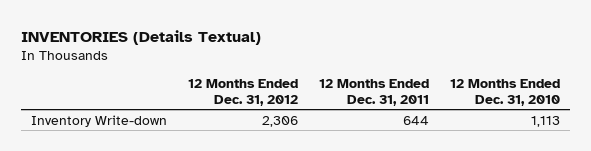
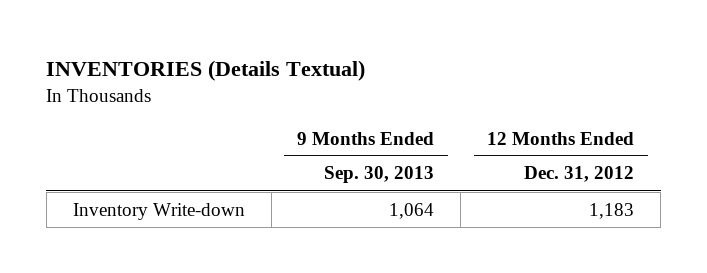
- | 12 Months Ended Dec. 31, 2012 | 12 Months Ended Dec. 31, 2011 | 12 Months Ended Dec. 31, 2010
+ | 9 Months Ended Sep. 30, 2013 | 12 Months Ended Dec. 31, 2012
- Inventory Write-down | 2,306 | 644 | 1,113
+ Inventory Write-down | 1,064 | 1,183

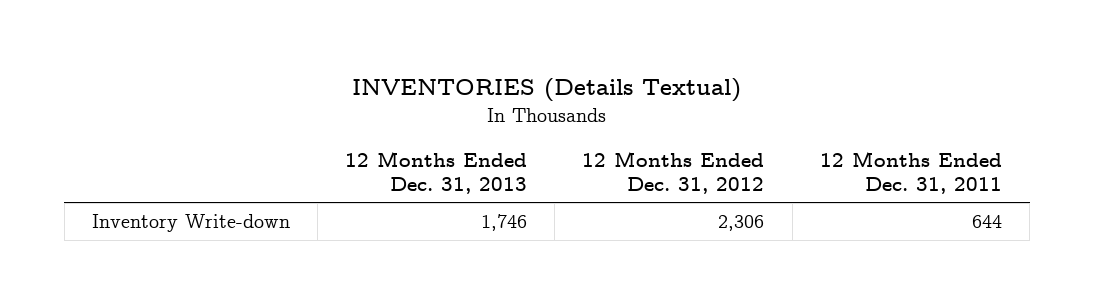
- | 9 Months Ended Sep. 30, 2013 | 12 Months Ended Dec. 31, 2012
+ | 12 Months Ended Dec. 31, 2013 | 12 Months Ended Dec. 31, 2012 | 12 Months Ended Dec. 31, 2011
- Inventory Write-down | 1,064 | 1,183
+ Inventory Write-down | 1,746 | 2,306 | 644

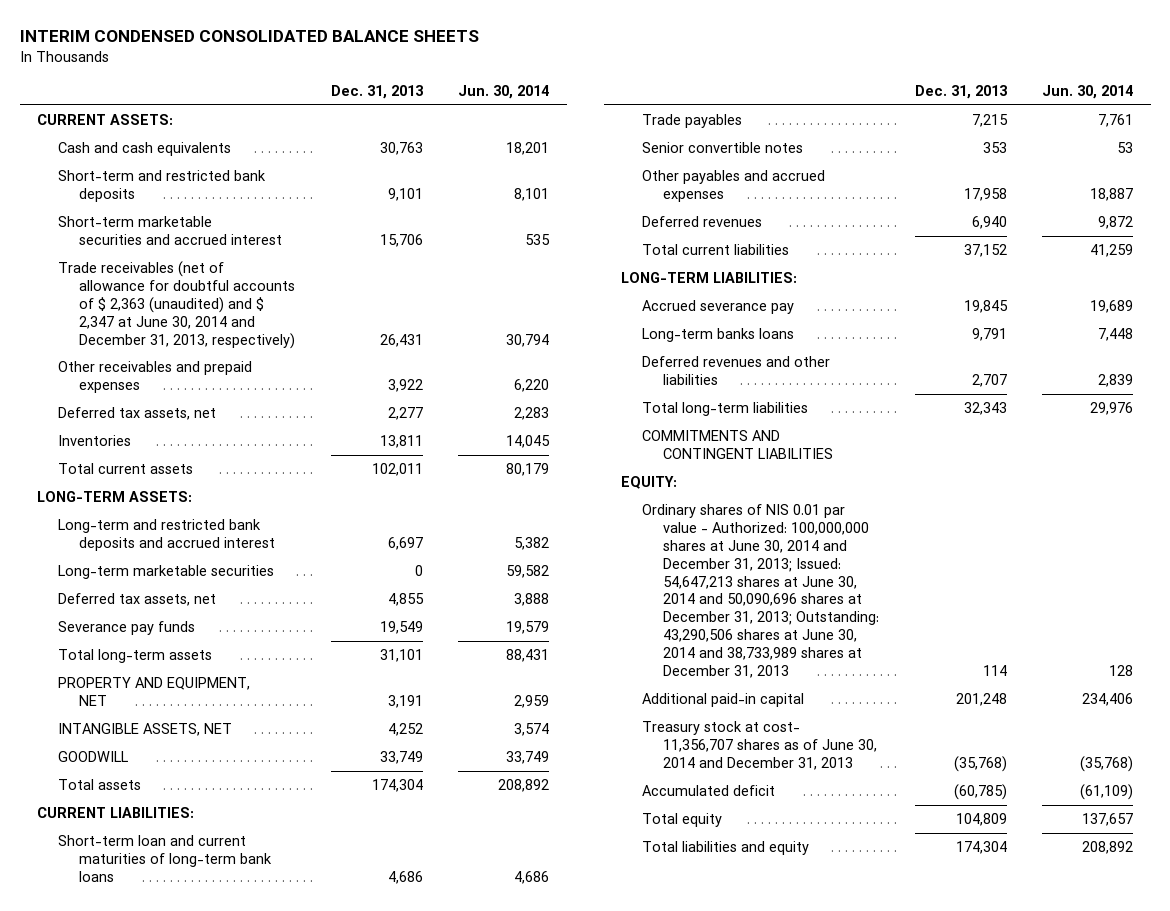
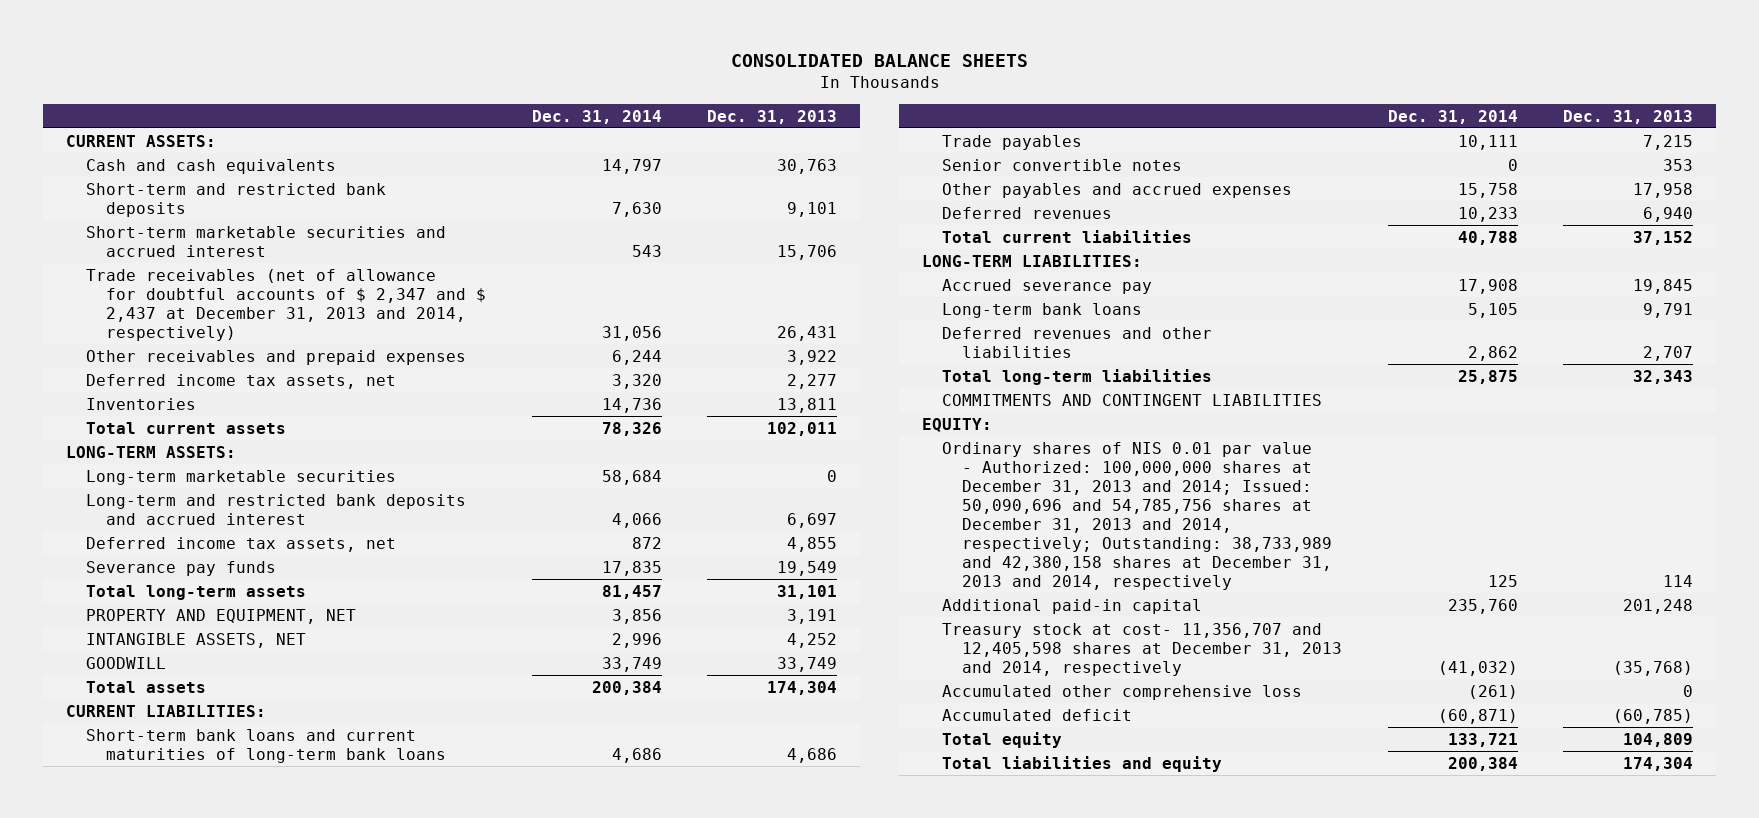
- INTERIM CONDENSED CONSOLIDATED BALANCE SHEETS
+ CONSOLIDATED BALANCE SHEETS
- | Dec. 31, 2013 | Jun. 30, 2014
+ | Dec. 31, 2014 | Dec. 31, 2013
- Trade receivables (net of allowance for doubtful accounts of $ 2,363 (unaudited) and $ 2,347 at June 30, 2014 and December 31, 2013, respectively) | 26,431 | 30,794
+ Trade receivables (net of allowance for doubtful accounts of $ 2,347 and $ 2,437 at December 31, 2013 and 2014, respectively) | 31,056 | 26,431
- Deferred tax assets, net | 2,277 | 2,283
+ Deferred income tax assets, net | 3,320 | 2,277
- Deferred tax assets, net | 4,855 | 3,888
moved down: Long-term and restricted bank deposits and accrued interest | 4,066 | 6,697
+ Deferred income tax assets, net | 872 | 4,855
- Short-term loan and current maturities of long-term bank loans | 4,686 | 4,686
+ Short-term bank loans and current maturities of long-term bank loans | 4,686 | 4,686
- Long-term banks loans | 9,791 | 7,448
+ Long-term bank loans | 5,105 | 9,791
- Ordinary shares of NIS 0.01 par value - Authorized: 100,000,000 shares at June 30, 2014 and December 31, 2013; Issued: 54,647,213 shares at June 30, 2014 and 50,090,696 shares at December 31, 2013; Outstanding: 43,290,506 shares at June 30, 2014 and 38,733,989 shares at December 31, 2013 | 114 | 128
+ Ordinary shares of NIS 0.01 par value - Authorized: 100,000,000 shares at December 31, 2013 and 2014; Issued: 50,090,696 and 54,785,756 shares at December 31, 2013 and 2014, respectively; Outstanding: 38,733,989 and 42,380,158 shares at December 31, 2013 and 2014, respectively | 125 | 114
- Treasury stock at cost- 11,356,707 shares as of June 30, 2014 and December 31, 2013 | (35,768) | (35,768)
+ Treasury stock at cost- 11,356,707 and 12,405,598 shares at December 31, 2013 and 2014, respectively | (41,032) | (35,768)
+ Accumulated other comprehensive loss | (261) | 0

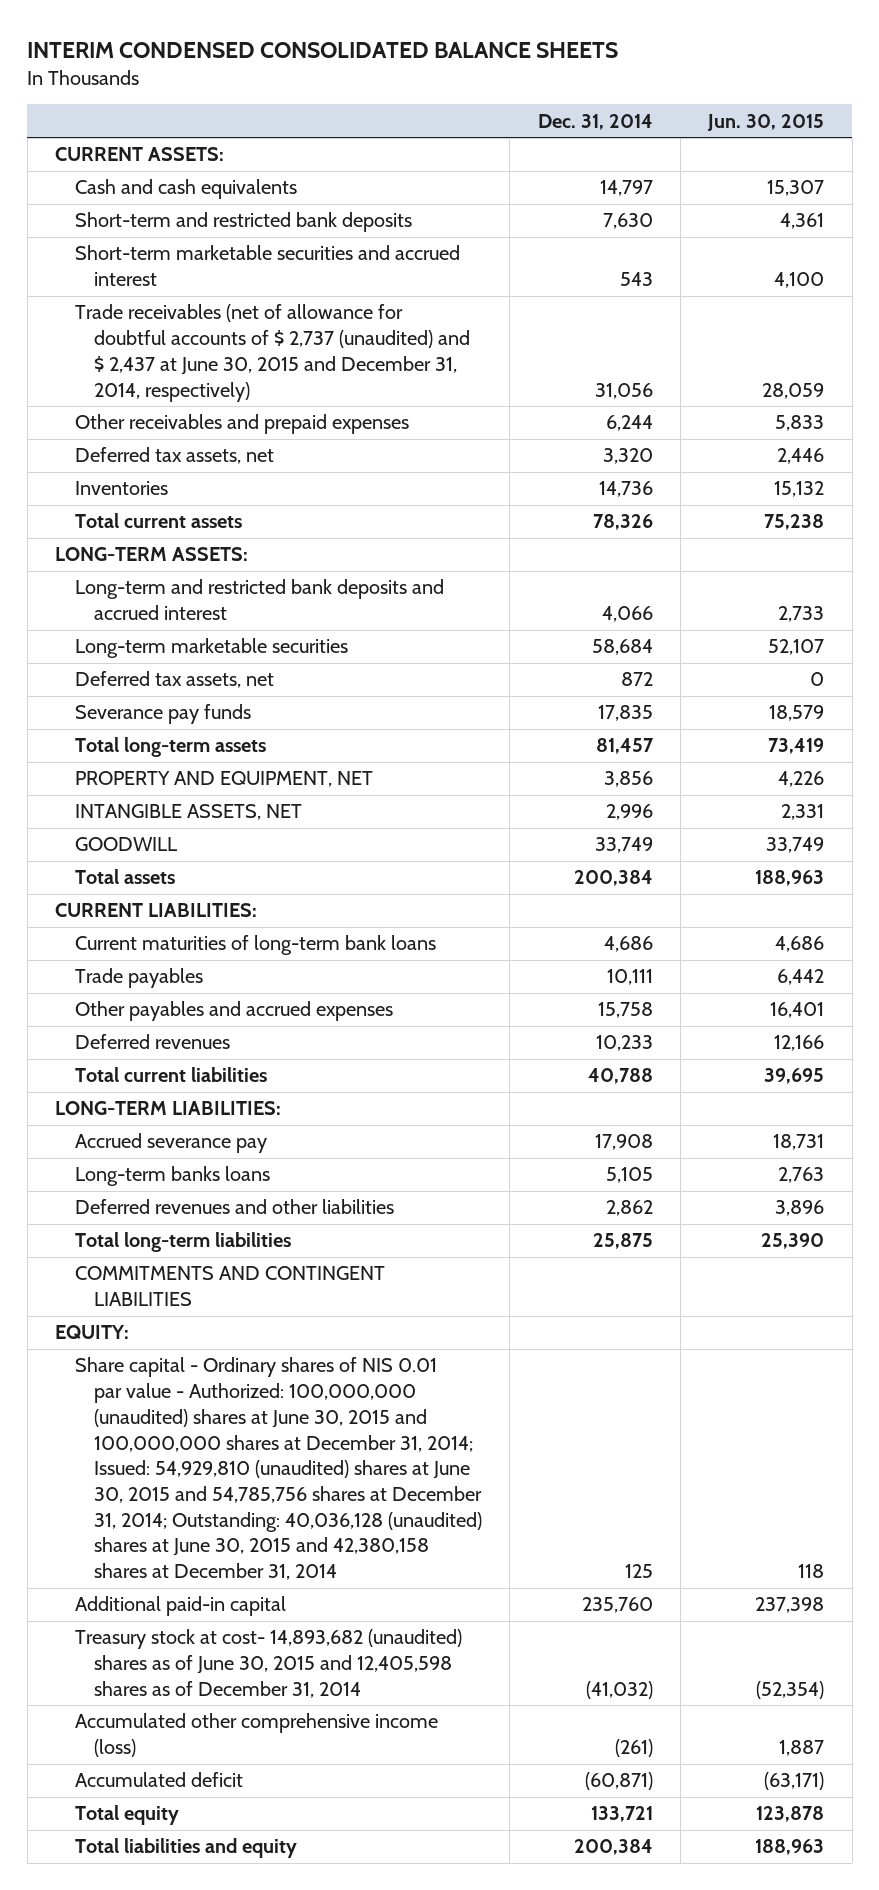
- CONSOLIDATED BALANCE SHEETS
+ INTERIM CONDENSED CONSOLIDATED BALANCE SHEETS
- | Dec. 31, 2014 | Dec. 31, 2013
+ | Dec. 31, 2014 | Jun. 30, 2015
- Trade receivables (net of allowance for doubtful accounts of $ 2,347 and $ 2,437 at December 31, 2013 and 2014, respectively) | 31,056 | 26,431
+ Trade receivables (net of allowance for doubtful accounts of $ 2,737 (unaudited) and $ 2,437 at June 30, 2015 and December 31, 2014, respectively) | 31,056 | 28,059
- Deferred income tax assets, net | 3,320 | 2,277
+ Deferred tax assets, net | 3,320 | 2,446
- Deferred income tax assets, net | 872 | 4,855
moved down: Long-term marketable securities | 58,684 | 52,107
+ Deferred tax assets, net | 872 | 0
- Short-term bank loans and current maturities of long-term bank loans | 4,686 | 4,686
+ Current maturities of long-term bank loans | 4,686 | 4,686
- Senior convertible notes | 0 | 353
- Long-term bank loans | 5,105 | 9,791
+ Long-term banks loans | 5,105 | 2,763
- Ordinary shares of NIS 0.01 par value - Authorized: 100,000,000 shares at December 31, 2013 and 2014; Issued: 50,090,696 and 54,785,756 shares at December 31, 2013 and 2014, respectively; Outstanding: 38,733,989 and 42,380,158 shares at December 31, 2013 and 2014, respectively | 125 | 114
+ Share capital - Ordinary shares of NIS 0.01 par value - Authorized: 100,000,000 (unaudited) shares at June 30, 2015 and 100,000,000 shares at December 31, 2014; Issued: 54,929,810 (unaudited) shares at June 30, 2015 and 54,785,756 shares at December 31, 2014; Outstanding: 40,036,128 (unaudited) shares at June 30, 2015 and 42,380,158 shares at December 31, 2014 | 125 | 118
- Treasury stock at cost- 11,356,707 and 12,405,598 shares at December 31, 2013 and 2014, respectively | (41,032) | (35,768)
- Accumulated other comprehensive loss | (261) | 0
+ Treasury stock at cost- 14,893,682 (unaudited) shares as of June 30, 2015 and 12,405,598 shares as of December 31, 2014 | (41,032) | (52,354)
+ Accumulated other comprehensive income (loss) | (261) | 1,887

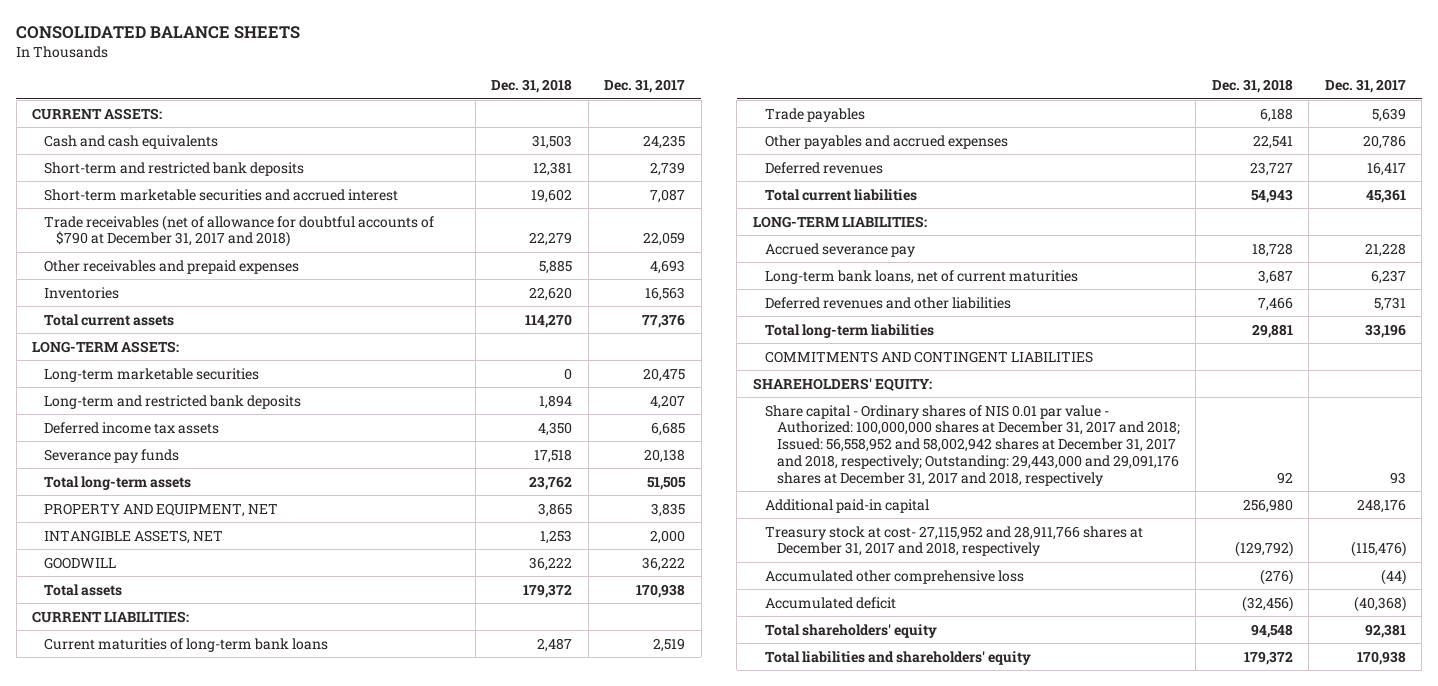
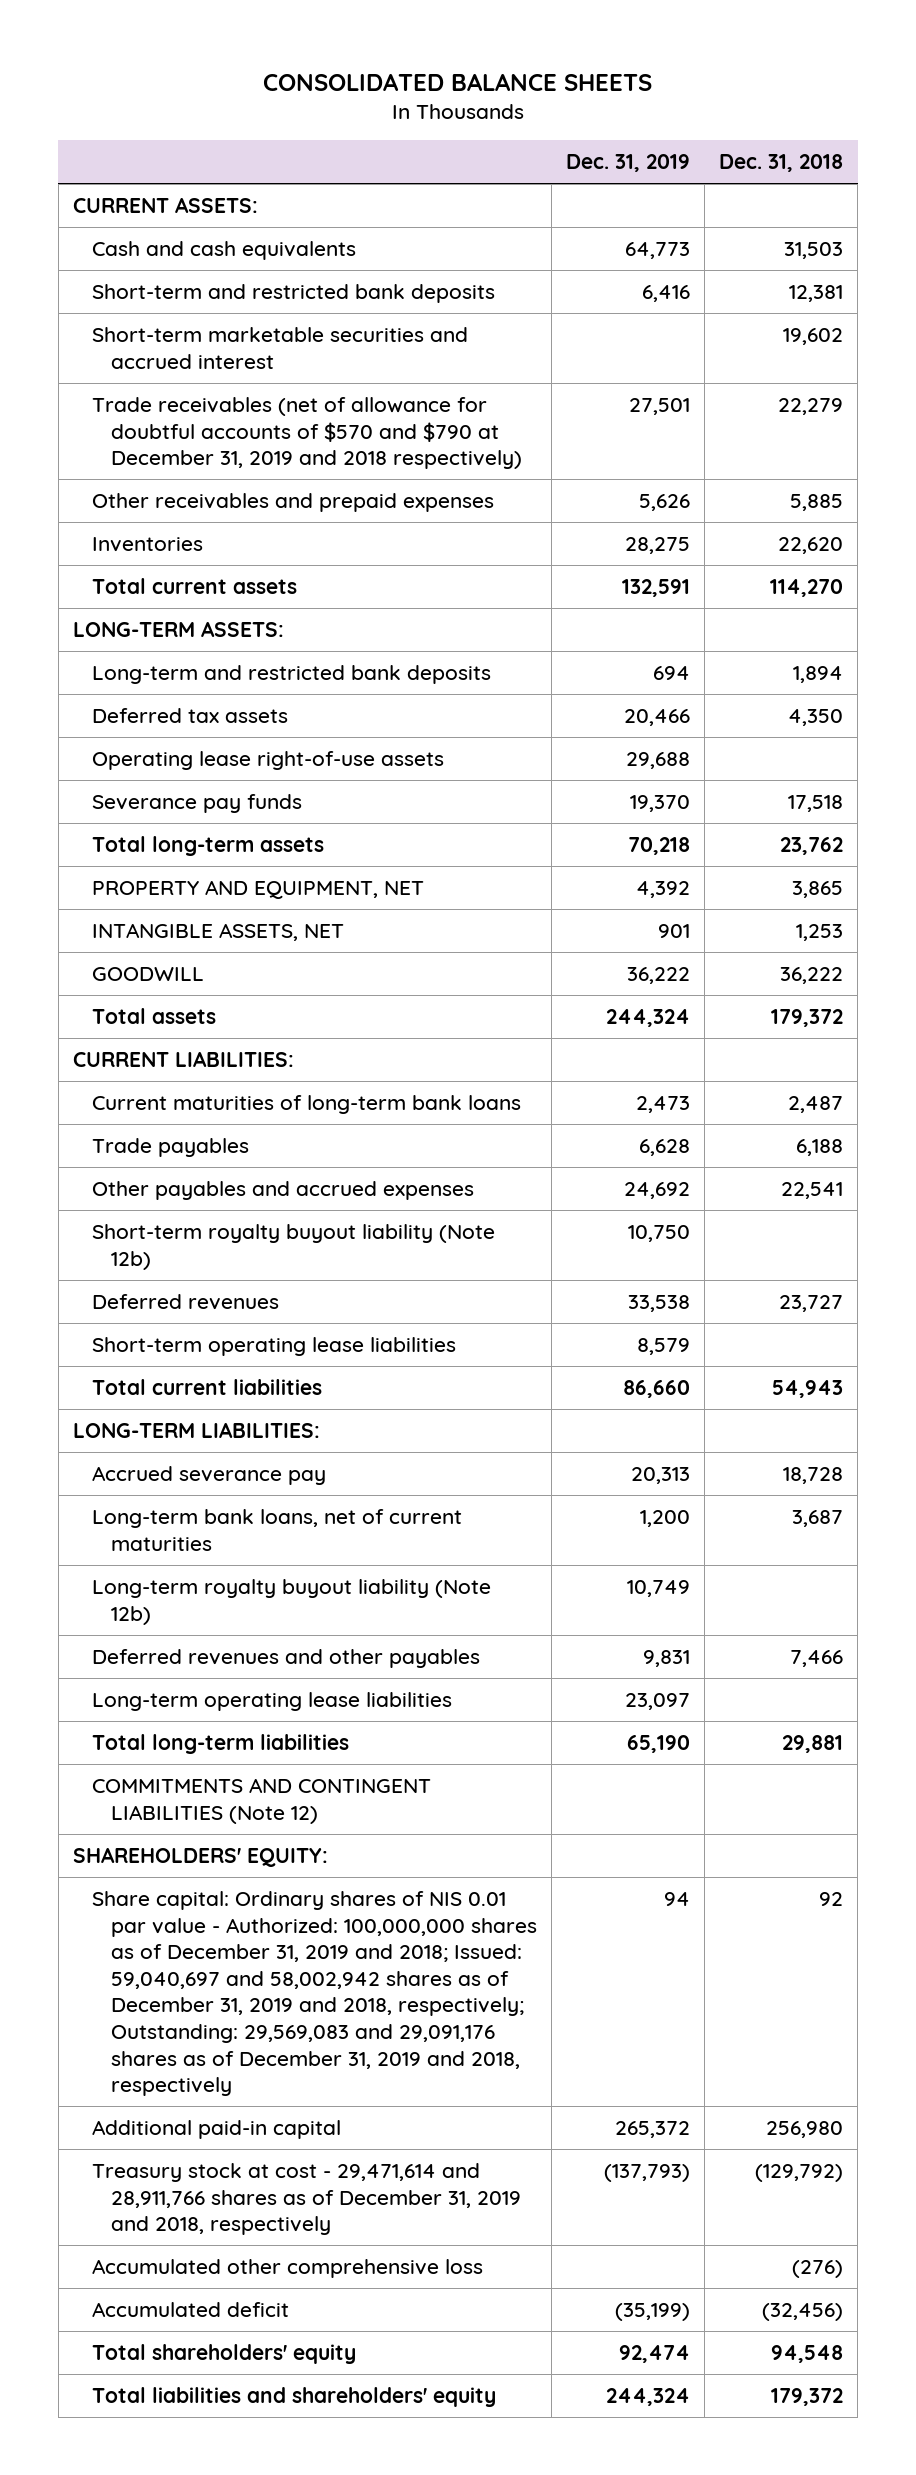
- | Dec. 31, 2018 | Dec. 31, 2017
+ | Dec. 31, 2019 | Dec. 31, 2018
- Trade receivables (net of allowance for doubtful accounts of $790 at December 31, 2017 and 2018) | 22,279 | 22,059
+ Trade receivables (net of allowance for doubtful accounts of $570 and $790 at December 31, 2019 and 2018 respectively) | 27,501 | 22,279
- Long-term marketable securities | 0 | 20,475
- Deferred income tax assets | 4,350 | 6,685
+ Deferred tax assets | 20,466 | 4,350
+ Operating lease right-of-use assets | 29,688 |
+ Short-term royalty buyout liability (Note 12b) | 10,750 |
+ Short-term operating lease liabilities | 8,579 |
- Deferred revenues and other liabilities | 7,466 | 5,731
+ Long-term royalty buyout liability (Note 12b) | 10,749 |
+ Deferred revenues and other payables | 9,831 | 7,466
+ Long-term operating lease liabilities | 23,097 |
- COMMITMENTS AND CONTINGENT LIABILITIES
+ COMMITMENTS AND CONTINGENT LIABILITIES (Note 12)
- Share capital - Ordinary shares of NIS 0.01 par value - Authorized: 100,000,000 shares at December 31, 2017 and 2018; Issued: 56,558,952 and 58,002,942 shares at December 31, 2017 and 2018, respectively; Outstanding: 29,443,000 and 29,091,176 shares at December 31, 2017 and 2018, respectively | 92 | 93
+ Share capital: Ordinary shares of NIS 0.01 par value - Authorized: 100,000,000 shares as of December 31, 2019 and 2018; Issued: 59,040,697 and 58,002,942 shares as of December 31, 2019 and 2018, respectively; Outstanding: 29,569,083 and 29,091,176 shares as of December 31, 2019 and 2018, respectively | 94 | 92
- Treasury stock at cost- 27,115,952 and 28,911,766 shares at December 31, 2017 and 2018, respectively | (129,792) | (115,476)
+ Treasury stock at cost - 29,471,614 and 28,911,766 shares as of December 31, 2019 and 2018, respectively | (137,793) | (129,792)

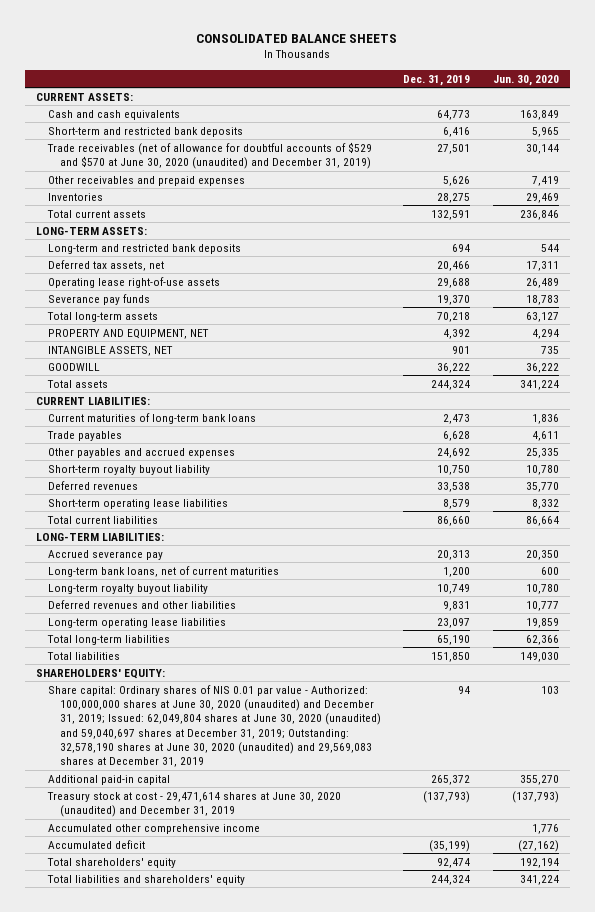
- | Dec. 31, 2019 | Dec. 31, 2018
+ | Dec. 31, 2019 | Jun. 30, 2020
- Short-term marketable securities and accrued interest | | 19,602
- Trade receivables (net of allowance for doubtful accounts of $570 and $790 at December 31, 2019 and 2018 respectively) | 27,501 | 22,279
+ Trade receivables (net of allowance for doubtful accounts of $529 and $570 at June 30, 2020 (unaudited) and December 31, 2019) | 27,501 | 30,144
- Deferred tax assets | 20,466 | 4,350
+ Deferred tax assets, net | 20,466 | 17,311
- Short-term royalty buyout liability (Note 12b) | 10,750 |
+ Short-term royalty buyout liability | 10,750 | 10,780
- Long-term royalty buyout liability (Note 12b) | 10,749 |
- Deferred revenues and other payables | 9,831 | 7,466
+ Long-term royalty buyout liability | 10,749 | 10,780
+ Deferred revenues and other liabilities | 9,831 | 10,777
- COMMITMENTS AND CONTINGENT LIABILITIES (Note 12)
+ Total liabilities | 151,850 | 149,030
- Share capital: Ordinary shares of NIS 0.01 par value - Authorized: 100,000,000 shares as of December 31, 2019 and 2018; Issued: 59,040,697 and 58,002,942 shares as of December 31, 2019 and 2018, respectively; Outstanding: 29,569,083 and 29,091,176 shares as of December 31, 2019 and 2018, respectively | 94 | 92
+ Share capital: Ordinary shares of NIS 0.01 par value - Authorized: 100,000,000 shares at June 30, 2020 (unaudited) and December 31, 2019; Issued: 62,049,804 shares at June 30, 2020 (unaudited) and 59,040,697 shares at December 31, 2019; Outstanding: 32,578,190 shares at June 30, 2020 (unaudited) and 29,569,083 shares at December 31, 2019 | 94 | 103
- Treasury stock at cost - 29,471,614 and 28,911,766 shares as of December 31, 2019 and 2018, respectively | (137,793) | (129,792)
- Accumulated other comprehensive loss | | (276)
+ Treasury stock at cost - 29,471,614 shares at June 30, 2020 (unaudited) and December 31, 2019 | (137,793) | (137,793)
+ Accumulated other comprehensive income | | 1,776

